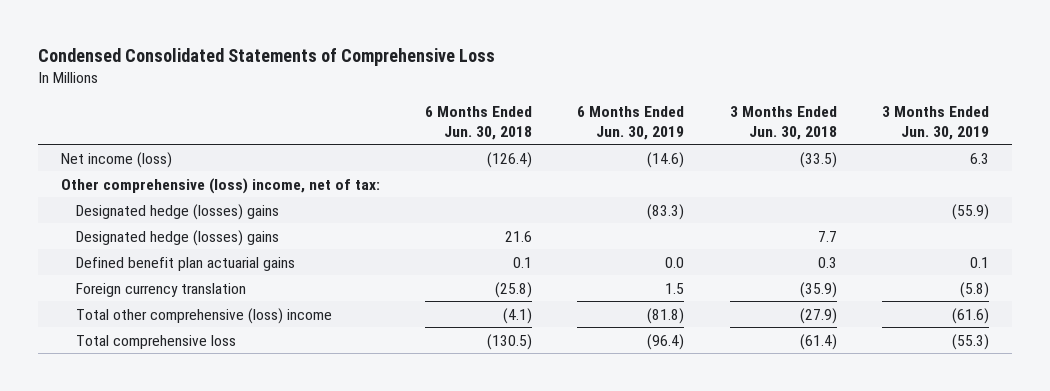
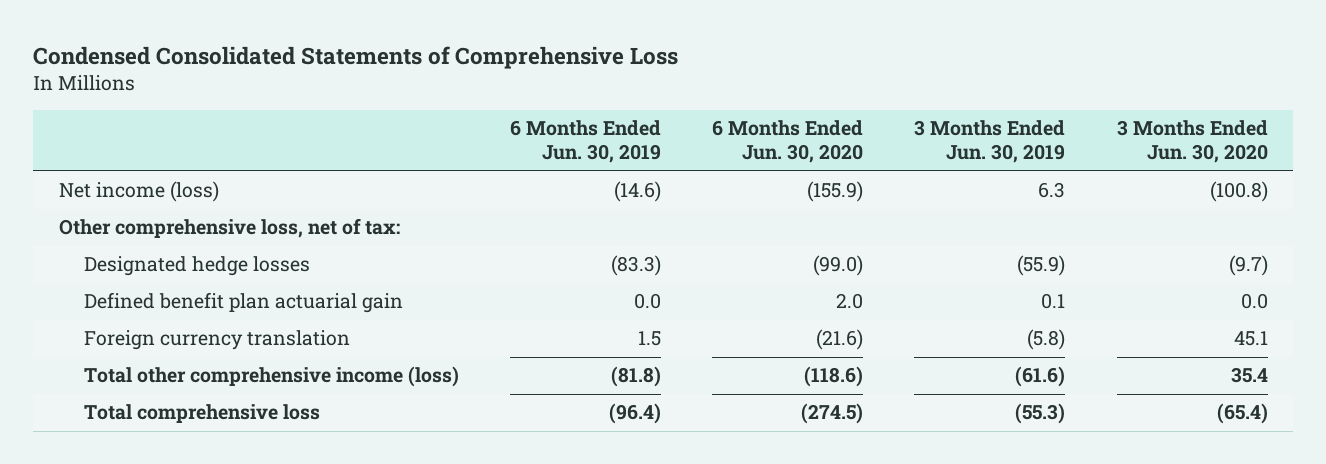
- | 6 Months Ended Jun. 30, 2018 | 6 Months Ended Jun. 30, 2019 | 3 Months Ended Jun. 30, 2018 | 3 Months Ended Jun. 30, 2019
+ | 6 Months Ended Jun. 30, 2019 | 6 Months Ended Jun. 30, 2020 | 3 Months Ended Jun. 30, 2019 | 3 Months Ended Jun. 30, 2020
- Other comprehensive (loss) income, net of tax:
- Designated hedge (losses) gains | | (83.3) | | (55.9)
- Designated hedge (losses) gains | 21.6 | | 7.7 |
- Defined benefit plan actuarial gains | 0.1 | 0.0 | 0.3 | 0.1
+ Other comprehensive loss, net of tax:
+ Designated hedge losses | (83.3) | (99.0) | (55.9) | (9.7)
+ Defined benefit plan actuarial gain | 0.0 | 2.0 | 0.1 | 0.0
- Total other comprehensive (loss) income | (4.1) | (81.8) | (27.9) | (61.6)
+ Total other comprehensive income (loss) | (81.8) | (118.6) | (61.6) | 35.4

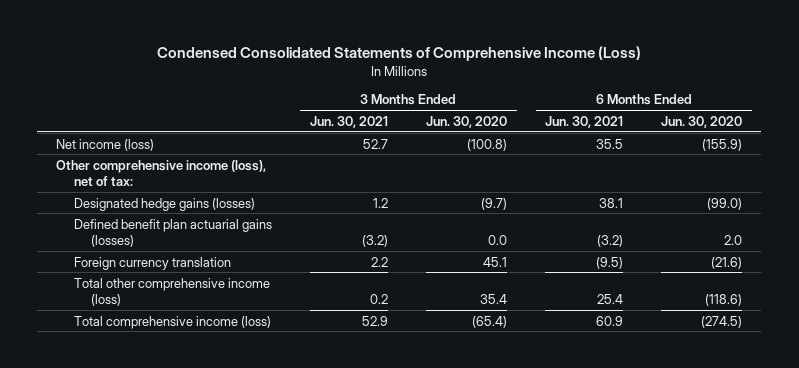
- Condensed Consolidated Statements of Comprehensive Loss
+ Condensed Consolidated Statements of Comprehensive Income (Loss)
- | 6 Months Ended Jun. 30, 2019 | 6 Months Ended Jun. 30, 2020 | 3 Months Ended Jun. 30, 2019 | 3 Months Ended Jun. 30, 2020
+ | 3 Months Ended Jun. 30, 2021 | 3 Months Ended Jun. 30, 2020 | 6 Months Ended Jun. 30, 2021 | 6 Months Ended Jun. 30, 2020
- Other comprehensive loss, net of tax:
- Designated hedge losses | (83.3) | (99.0) | (55.9) | (9.7)
- Defined benefit plan actuarial gain | 0.0 | 2.0 | 0.1 | 0.0
+ Other comprehensive income (loss), net of tax:
+ Designated hedge gains (losses) | 1.2 | (9.7) | 38.1 | (99.0)
+ Defined benefit plan actuarial gains (losses) | (3.2) | 0.0 | (3.2) | 2.0
- Total comprehensive loss | (96.4) | (274.5) | (55.3) | (65.4)
+ Total comprehensive income (loss) | 52.9 | (65.4) | 60.9 | (274.5)

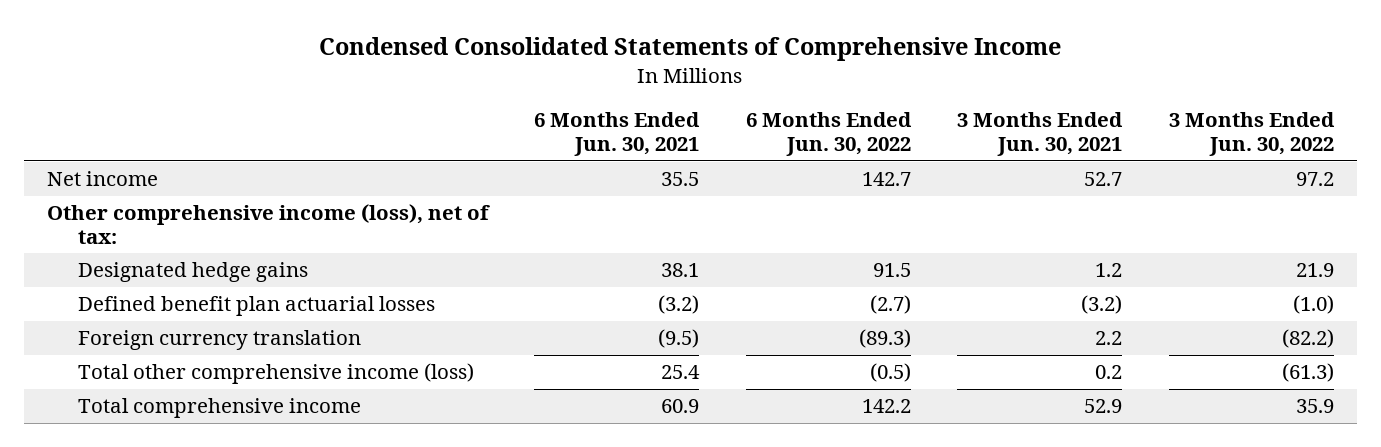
- Condensed Consolidated Statements of Comprehensive Income (Loss)
+ Condensed Consolidated Statements of Comprehensive Income
- | 3 Months Ended Jun. 30, 2021 | 3 Months Ended Jun. 30, 2020 | 6 Months Ended Jun. 30, 2021 | 6 Months Ended Jun. 30, 2020
+ | 6 Months Ended Jun. 30, 2021 | 6 Months Ended Jun. 30, 2022 | 3 Months Ended Jun. 30, 2021 | 3 Months Ended Jun. 30, 2022
- Net income (loss) | 52.7 | (100.8) | 35.5 | (155.9)
+ Net income | 35.5 | 142.7 | 52.7 | 97.2
- Designated hedge gains (losses) | 1.2 | (9.7) | 38.1 | (99.0)
- Defined benefit plan actuarial gains (losses) | (3.2) | 0.0 | (3.2) | 2.0
+ Designated hedge gains | 38.1 | 91.5 | 1.2 | 21.9
+ Defined benefit plan actuarial losses | (3.2) | (2.7) | (3.2) | (1.0)
- Total comprehensive income (loss) | 52.9 | (65.4) | 60.9 | (274.5)
+ Total comprehensive income | 60.9 | 142.2 | 52.9 | 35.9

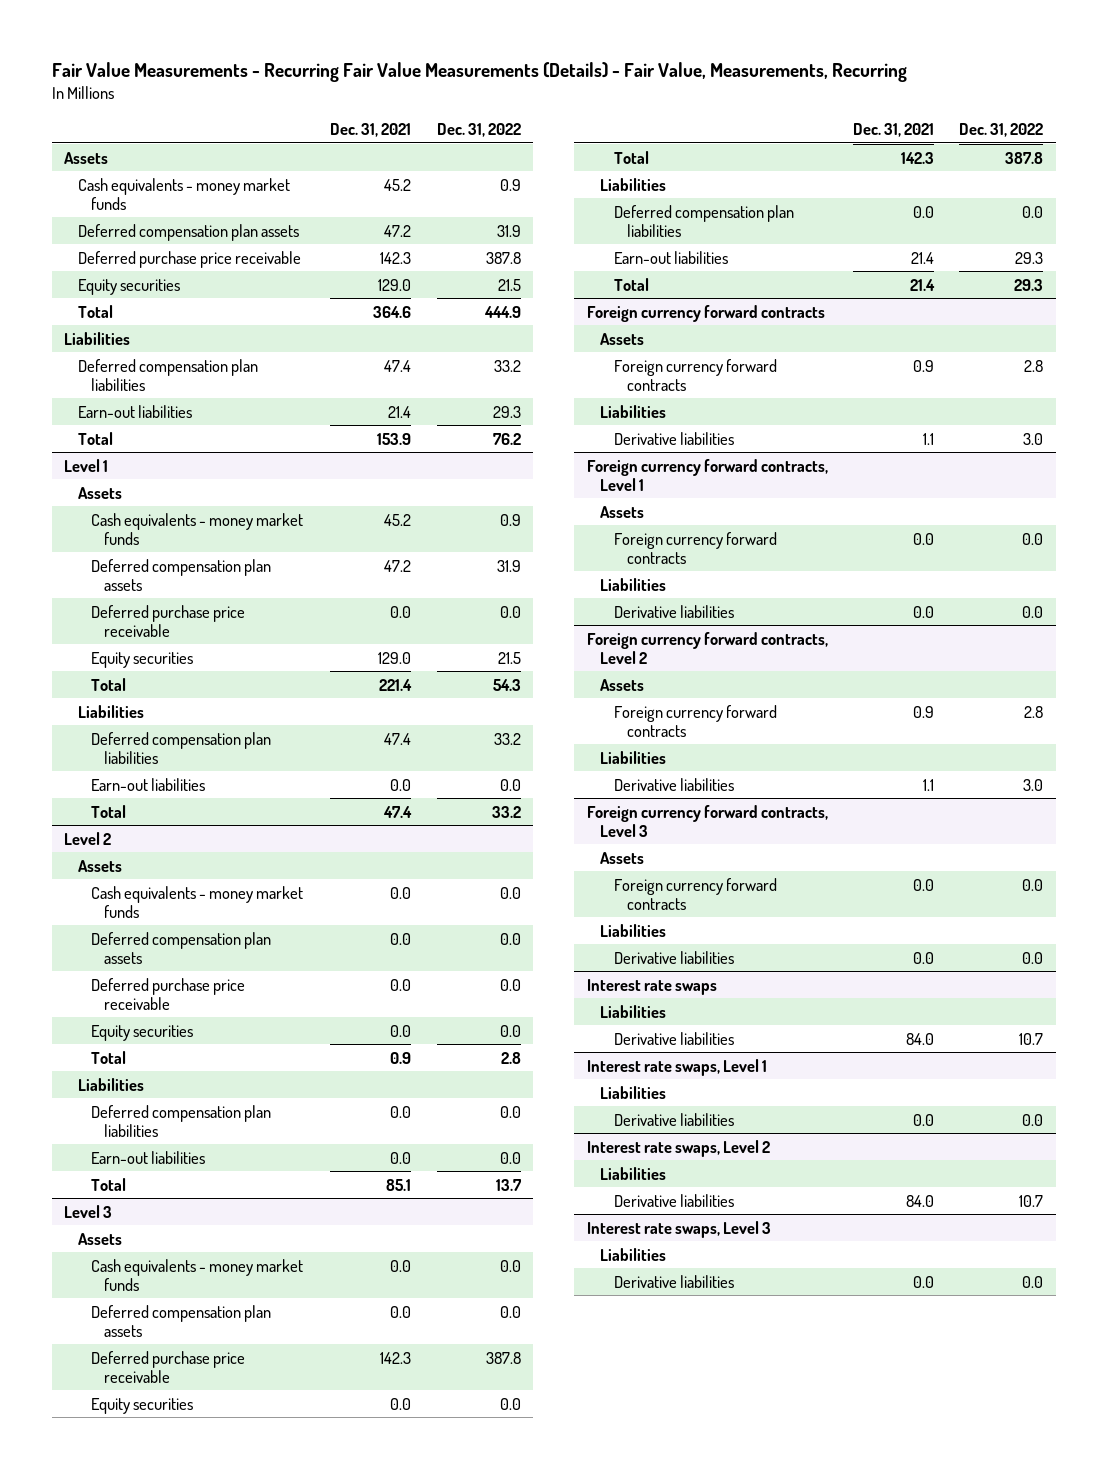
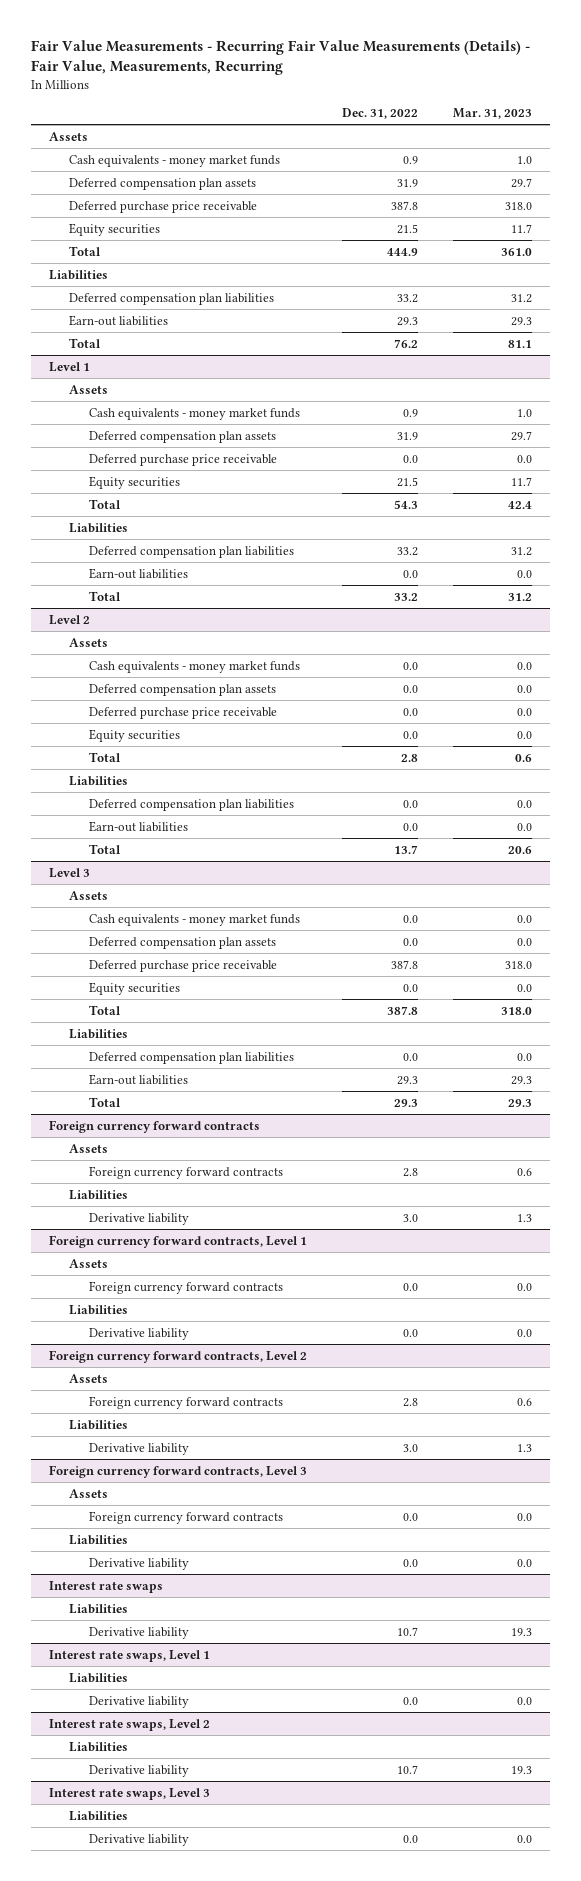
- | Dec. 31, 2021 | Dec. 31, 2022
+ | Dec. 31, 2022 | Mar. 31, 2023
@ Foreign currency forward contracts
- Derivative liabilities | 1.1 | 3.0
+ Derivative liability | 3.0 | 1.3
@ Foreign currency forward contracts, Level 1
- Derivative liabilities | 0.0 | 0.0
+ Derivative liability | 0.0 | 0.0
@ Foreign currency forward contracts, Level 2
- Derivative liabilities | 1.1 | 3.0
+ Derivative liability | 3.0 | 1.3
@ Foreign currency forward contracts, Level 3
- Derivative liabilities | 0.0 | 0.0
+ Derivative liability | 0.0 | 0.0
@ Interest rate swaps
- Derivative liabilities | 84.0 | 10.7
+ Derivative liability | 10.7 | 19.3
@ Interest rate swaps, Level 1
- Derivative liabilities | 0.0 | 0.0
+ Derivative liability | 0.0 | 0.0
@ Interest rate swaps, Level 2
- Derivative liabilities | 84.0 | 10.7
+ Derivative liability | 10.7 | 19.3
@ Interest rate swaps, Level 3
- Derivative liabilities | 0.0 | 0.0
+ Derivative liability | 0.0 | 0.0

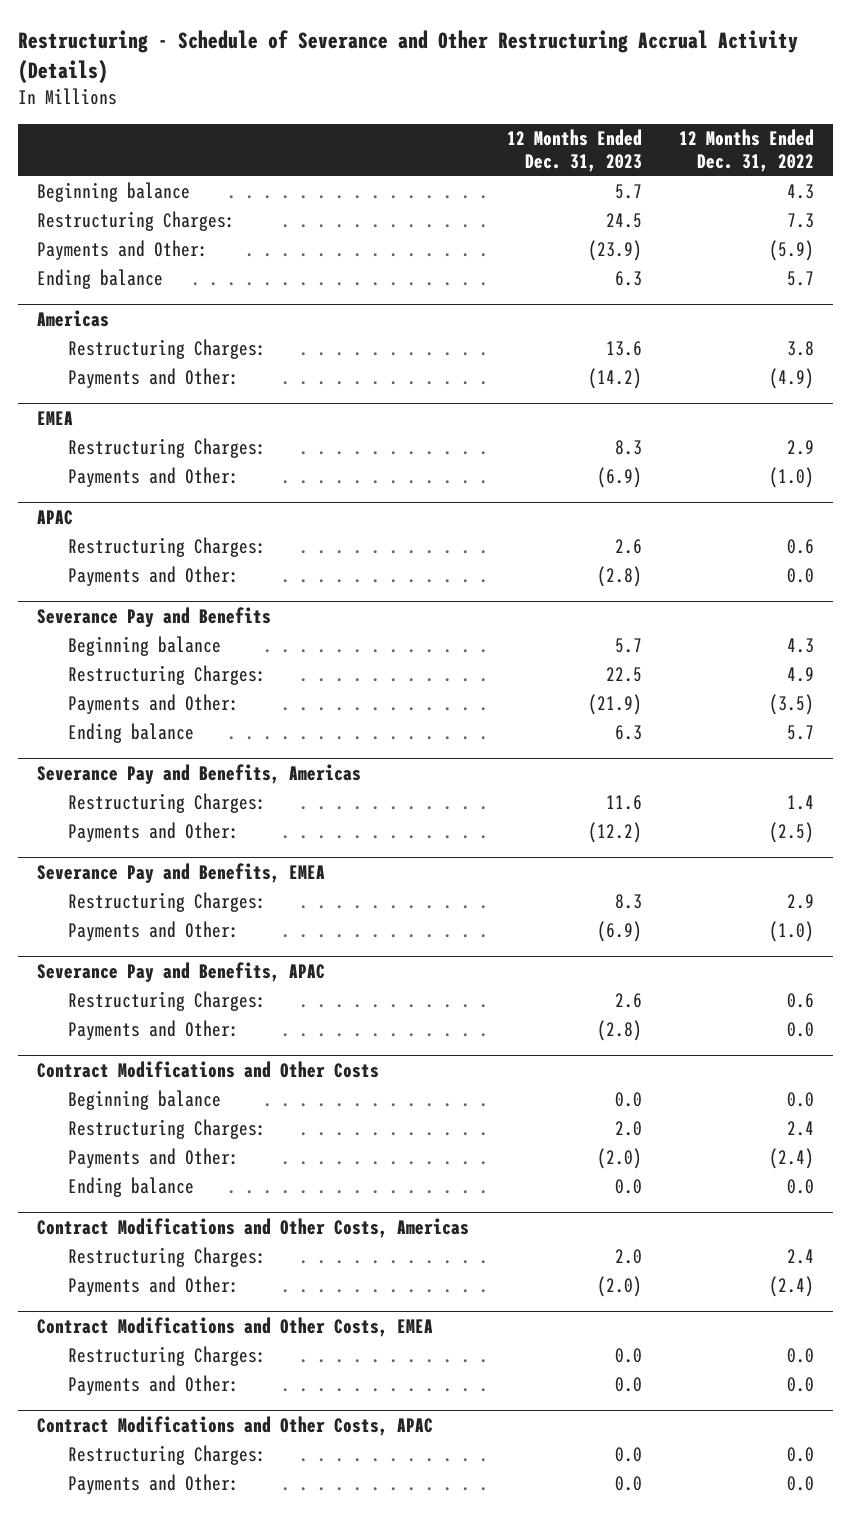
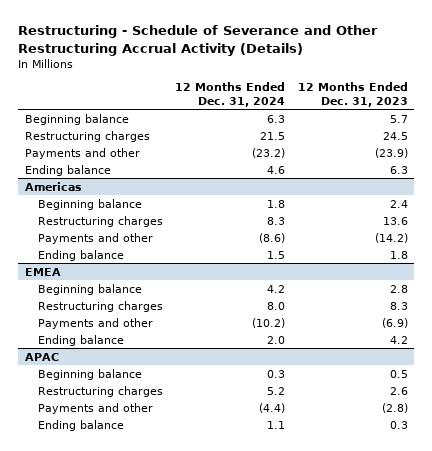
- | 12 Months Ended Dec. 31, 2023 | 12 Months Ended Dec. 31, 2022
+ | 12 Months Ended Dec. 31, 2024 | 12 Months Ended Dec. 31, 2023
- Restructuring Charges: | 24.5 | 7.3
- Payments and Other: | (23.9) | (5.9)
+ Restructuring charges | 21.5 | 24.5
+ Payments and other | (23.2) | (23.9)
@ Americas
- Restructuring Charges: | 13.6 | 3.8
- Payments and Other: | (14.2) | (4.9)
+ Beginning balance | 1.8 | 2.4
+ Restructuring charges | 8.3 | 13.6
+ Payments and other | (8.6) | (14.2)
+ Ending balance | 1.5 | 1.8
@ EMEA
- Restructuring Charges: | 8.3 | 2.9
- Payments and Other: | (6.9) | (1.0)
+ Beginning balance | 4.2 | 2.8
+ Restructuring charges | 8.0 | 8.3
+ Payments and other | (10.2) | (6.9)
+ Ending balance | 2.0 | 4.2
@ APAC
- Restructuring Charges: | 2.6 | 0.6
- Payments and Other: | (2.8) | 0.0
- Severance Pay and Benefits
- Beginning balance | 5.7 | 4.3
- Restructuring Charges: | 22.5 | 4.9
- Payments and Other: | (21.9) | (3.5)
- Ending balance | 6.3 | 5.7
- Severance Pay and Benefits, Americas
- Restructuring Charges: | 11.6 | 1.4
- Payments and Other: | (12.2) | (2.5)
- Severance Pay and Benefits, EMEA
- Restructuring Charges: | 8.3 | 2.9
- Payments and Other: | (6.9) | (1.0)
- Severance Pay and Benefits, APAC
- Restructuring Charges: | 2.6 | 0.6
- Payments and Other: | (2.8) | 0.0
- Contract Modifications and Other Costs
- Beginning balance | 0.0 | 0.0
- Restructuring Charges: | 2.0 | 2.4
- Payments and Other: | (2.0) | (2.4)
- Ending balance | 0.0 | 0.0
- Contract Modifications and Other Costs, Americas
- Restructuring Charges: | 2.0 | 2.4
- Payments and Other: | (2.0) | (2.4)
- Contract Modifications and Other Costs, EMEA
- Restructuring Charges: | 0.0 | 0.0
- Payments and Other: | 0.0 | 0.0
- Contract Modifications and Other Costs, APAC
- Restructuring Charges: | 0.0 | 0.0
- Payments and Other: | 0.0 | 0.0
@ APAC
+ Beginning balance | 0.3 | 0.5
+ Restructuring charges | 5.2 | 2.6
+ Payments and other | (4.4) | (2.8)
+ Ending balance | 1.1 | 0.3

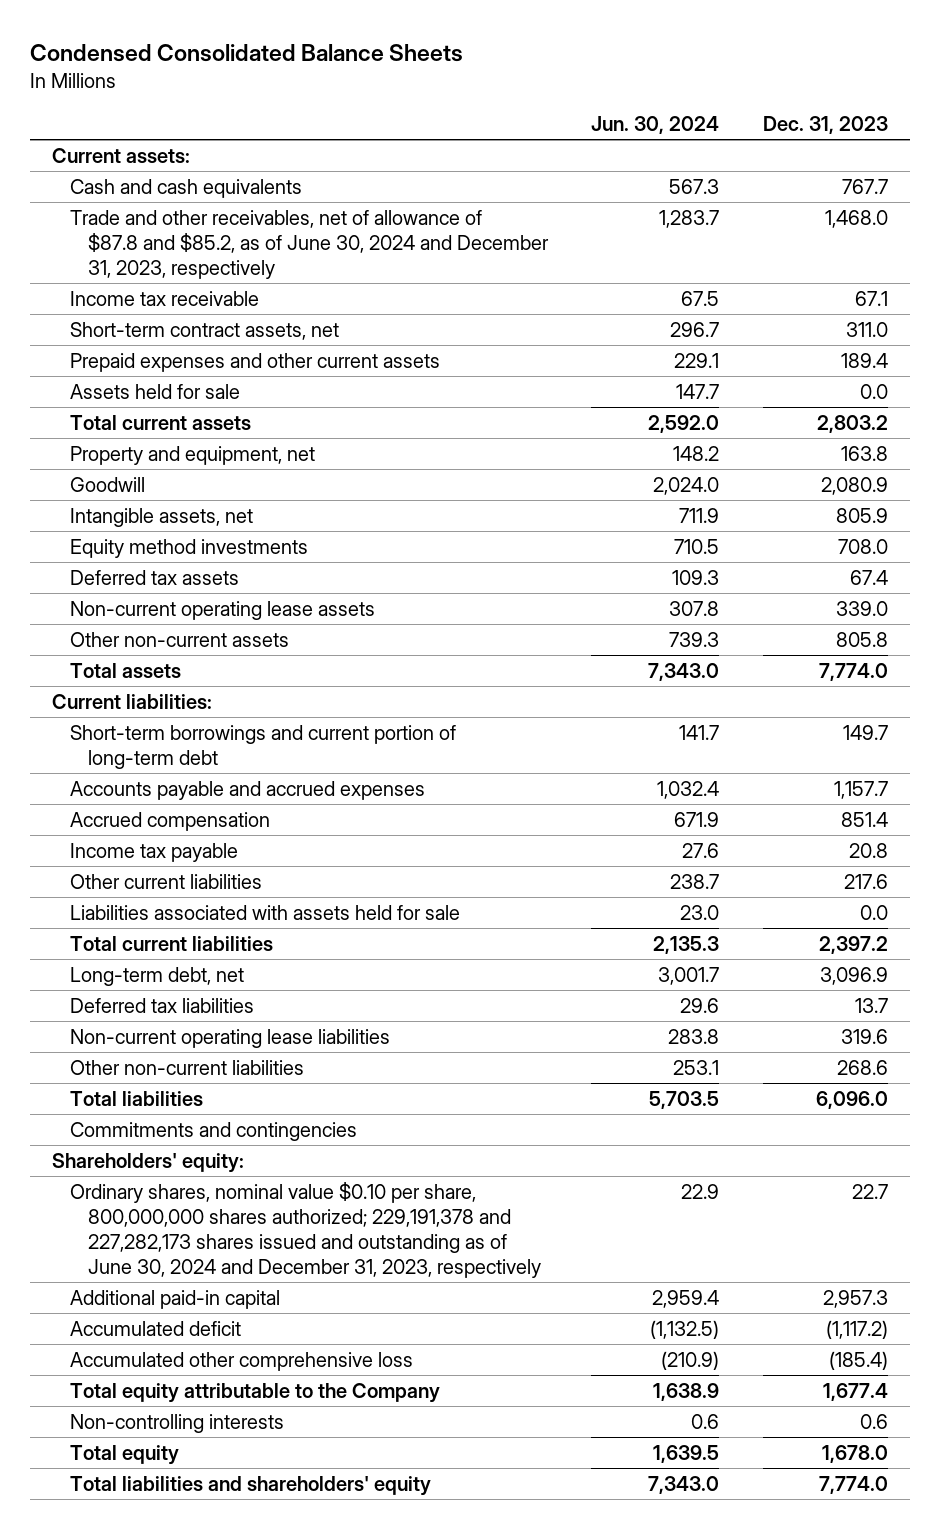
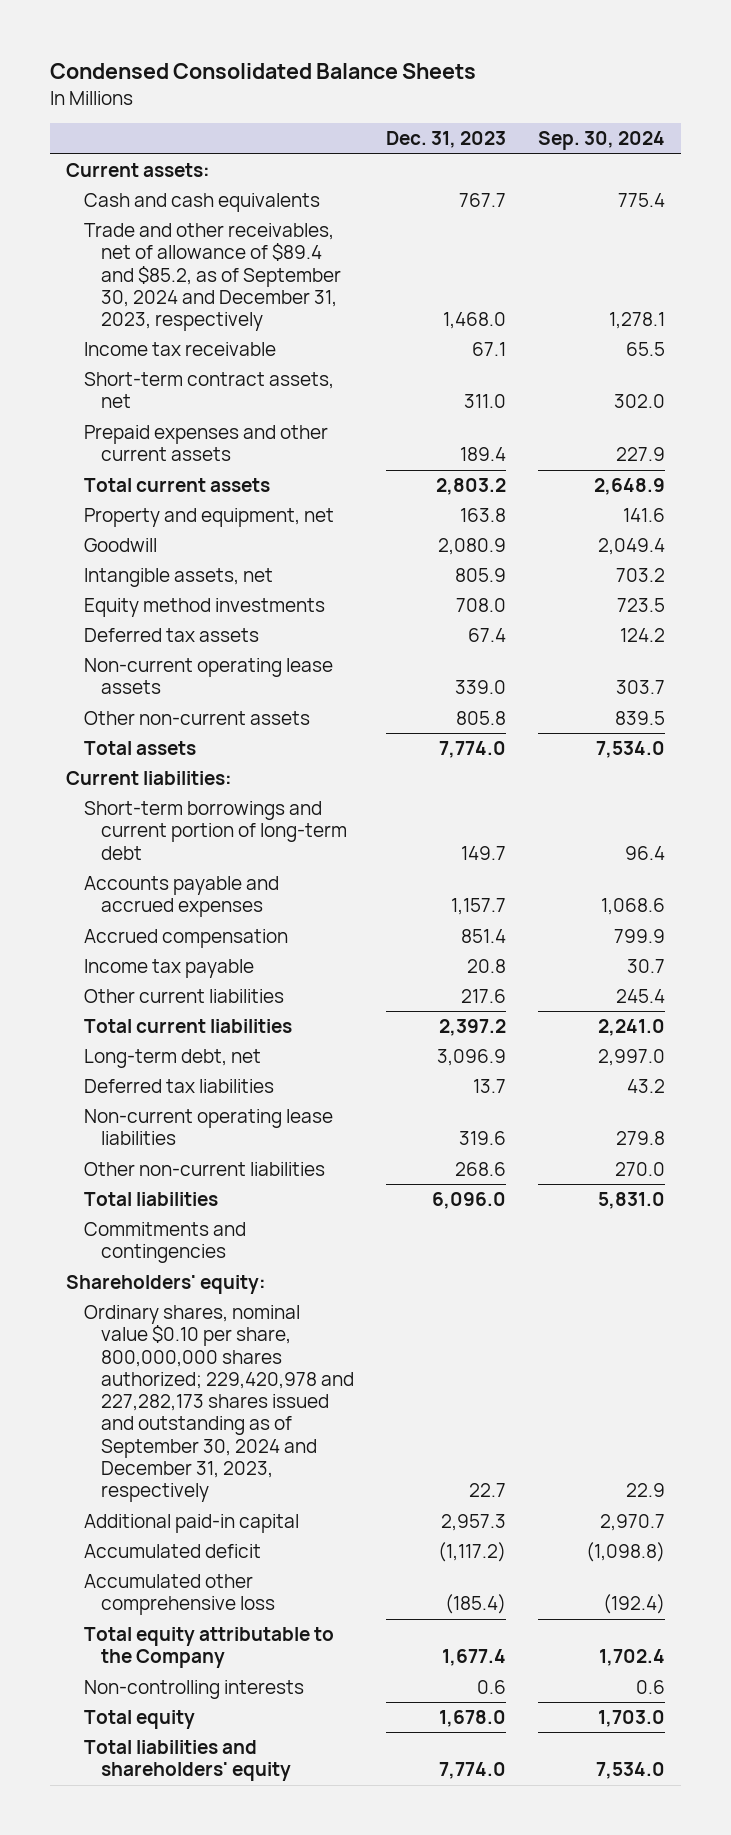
- | Jun. 30, 2024 | Dec. 31, 2023
+ | Dec. 31, 2023 | Sep. 30, 2024
- Trade and other receivables, net of allowance of $87.8 and $85.2, as of June 30, 2024 and December 31, 2023, respectively | 1,283.7 | 1,468.0
+ Trade and other receivables, net of allowance of $89.4 and $85.2, as of September 30, 2024 and December 31, 2023, respectively | 1,468.0 | 1,278.1
- Assets held for sale | 147.7 | 0.0
- Liabilities associated with assets held for sale | 23.0 | 0.0
- Ordinary shares, nominal value $0.10 per share, 800,000,000 shares authorized; 229,191,378 and 227,282,173 shares issued and outstanding as of June 30, 2024 and December 31, 2023, respectively | 22.9 | 22.7
+ Ordinary shares, nominal value $0.10 per share, 800,000,000 shares authorized; 229,420,978 and 227,282,173 shares issued and outstanding as of September 30, 2024 and December 31, 2023, respectively | 22.7 | 22.9

